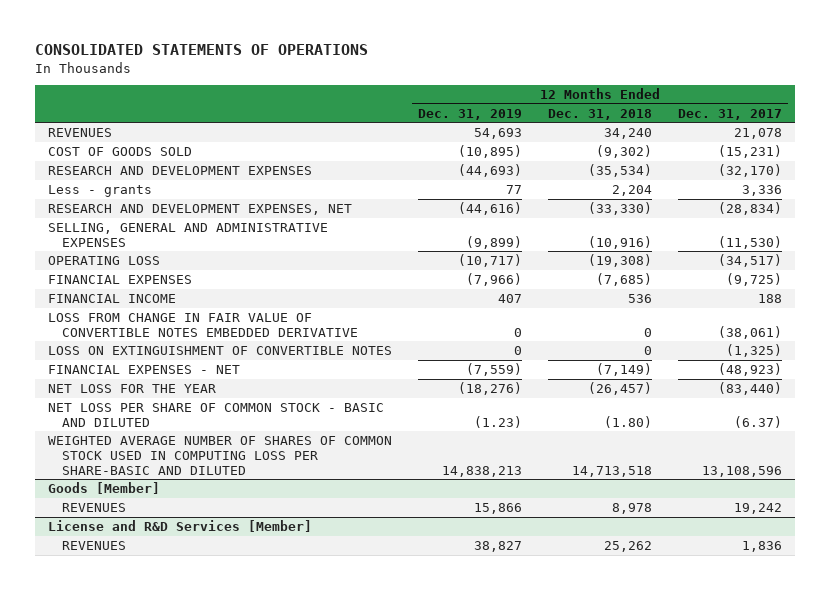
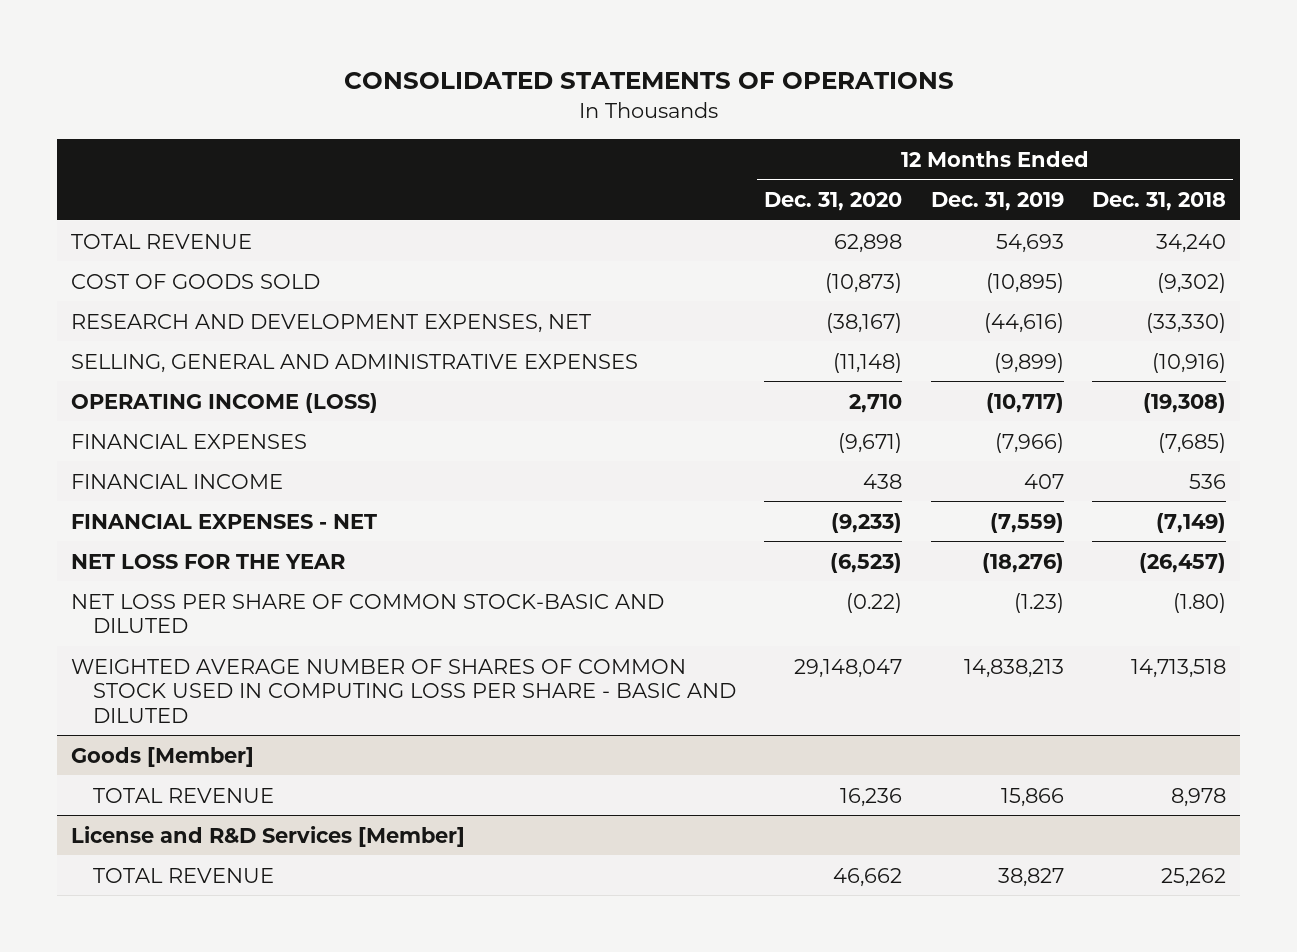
- | 12 Months Ended Dec. 31, 2019 | 12 Months Ended Dec. 31, 2018 | 12 Months Ended Dec. 31, 2017
+ | 12 Months Ended Dec. 31, 2020 | 12 Months Ended Dec. 31, 2019 | 12 Months Ended Dec. 31, 2018
- REVENUES | 54,693 | 34,240 | 21,078
+ TOTAL REVENUE | 62,898 | 54,693 | 34,240
- RESEARCH AND DEVELOPMENT EXPENSES | (44,693) | (35,534) | (32,170)
- Less - grants | 77 | 2,204 | 3,336
- OPERATING LOSS | (10,717) | (19,308) | (34,517)
+ OPERATING INCOME (LOSS) | 2,710 | (10,717) | (19,308)
- LOSS FROM CHANGE IN FAIR VALUE OF CONVERTIBLE NOTES EMBEDDED DERIVATIVE | 0 | 0 | (38,061)
- LOSS ON EXTINGUISHMENT OF CONVERTIBLE NOTES | 0 | 0 | (1,325)
- NET LOSS PER SHARE OF COMMON STOCK - BASIC AND DILUTED | (1.23) | (1.80) | (6.37)
- WEIGHTED AVERAGE NUMBER OF SHARES OF COMMON STOCK USED IN COMPUTING LOSS PER SHARE-BASIC AND DILUTED | 14,838,213 | 14,713,518 | 13,108,596
+ NET LOSS PER SHARE OF COMMON STOCK-BASIC AND DILUTED | (0.22) | (1.23) | (1.80)
+ WEIGHTED AVERAGE NUMBER OF SHARES OF COMMON STOCK USED IN COMPUTING LOSS PER SHARE - BASIC AND DILUTED | 29,148,047 | 14,838,213 | 14,713,518
@ Goods [Member]
- REVENUES | 15,866 | 8,978 | 19,242
+ TOTAL REVENUE | 16,236 | 15,866 | 8,978
@ License and R&D Services [Member]
- REVENUES | 38,827 | 25,262 | 1,836
+ TOTAL REVENUE | 46,662 | 38,827 | 25,262

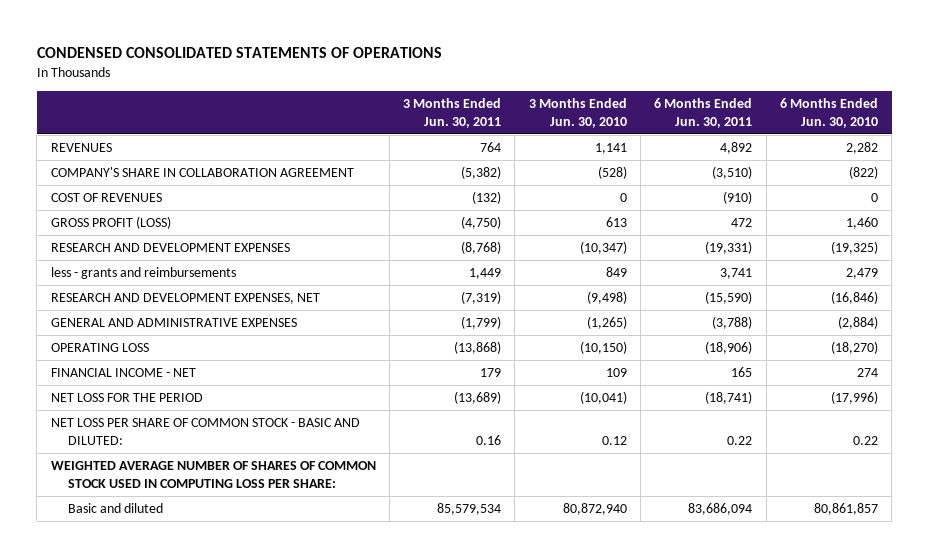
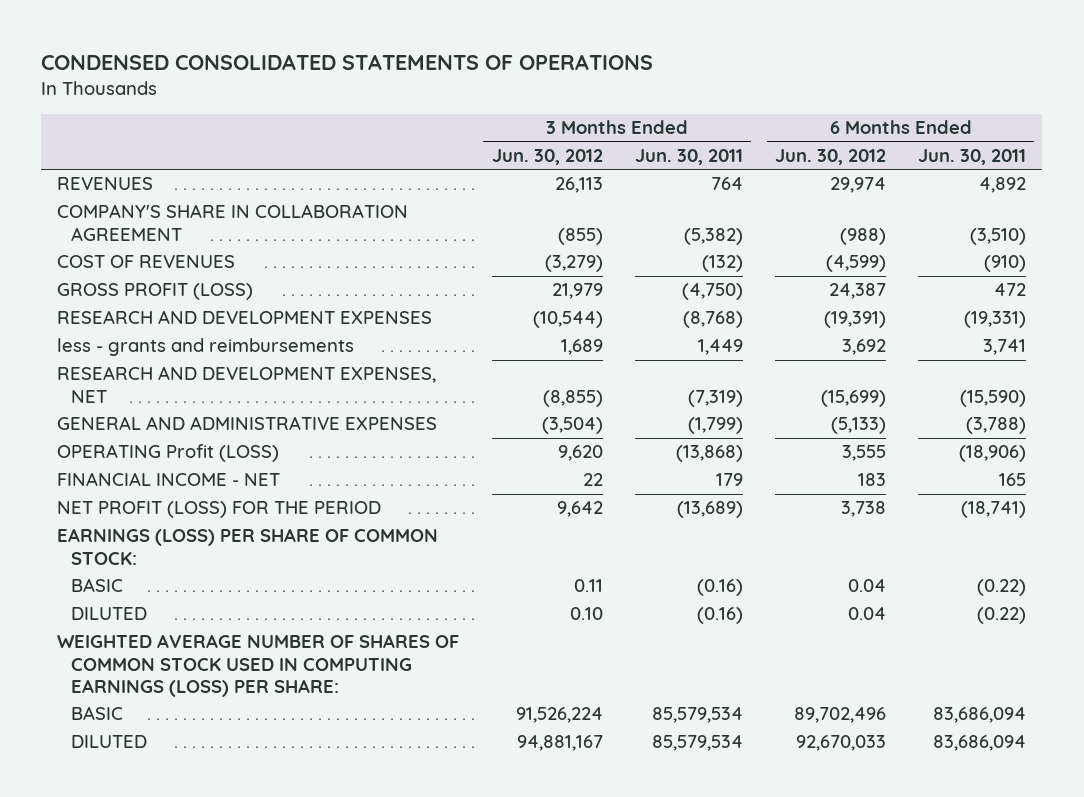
- | 3 Months Ended Jun. 30, 2011 | 3 Months Ended Jun. 30, 2010 | 6 Months Ended Jun. 30, 2011 | 6 Months Ended Jun. 30, 2010
+ | 3 Months Ended Jun. 30, 2012 | 3 Months Ended Jun. 30, 2011 | 6 Months Ended Jun. 30, 2012 | 6 Months Ended Jun. 30, 2011
- OPERATING LOSS | (13,868) | (10,150) | (18,906) | (18,270)
+ OPERATING Profit (LOSS) | 9,620 | (13,868) | 3,555 | (18,906)
- NET LOSS FOR THE PERIOD | (13,689) | (10,041) | (18,741) | (17,996)
- NET LOSS PER SHARE OF COMMON STOCK - BASIC AND DILUTED: | 0.16 | 0.12 | 0.22 | 0.22
- WEIGHTED AVERAGE NUMBER OF SHARES OF COMMON STOCK USED IN COMPUTING LOSS PER SHARE:
- Basic and diluted | 85,579,534 | 80,872,940 | 83,686,094 | 80,861,857
+ NET PROFIT (LOSS) FOR THE PERIOD | 9,642 | (13,689) | 3,738 | (18,741)
+ EARNINGS (LOSS) PER SHARE OF COMMON STOCK:
+ BASIC | 0.11 | (0.16) | 0.04 | (0.22)
+ DILUTED | 0.10 | (0.16) | 0.04 | (0.22)
+ WEIGHTED AVERAGE NUMBER OF SHARES OF COMMON STOCK USED IN COMPUTING EARNINGS (LOSS) PER SHARE:
+ BASIC | 91,526,224 | 85,579,534 | 89,702,496 | 83,686,094
+ DILUTED | 94,881,167 | 85,579,534 | 92,670,033 | 83,686,094

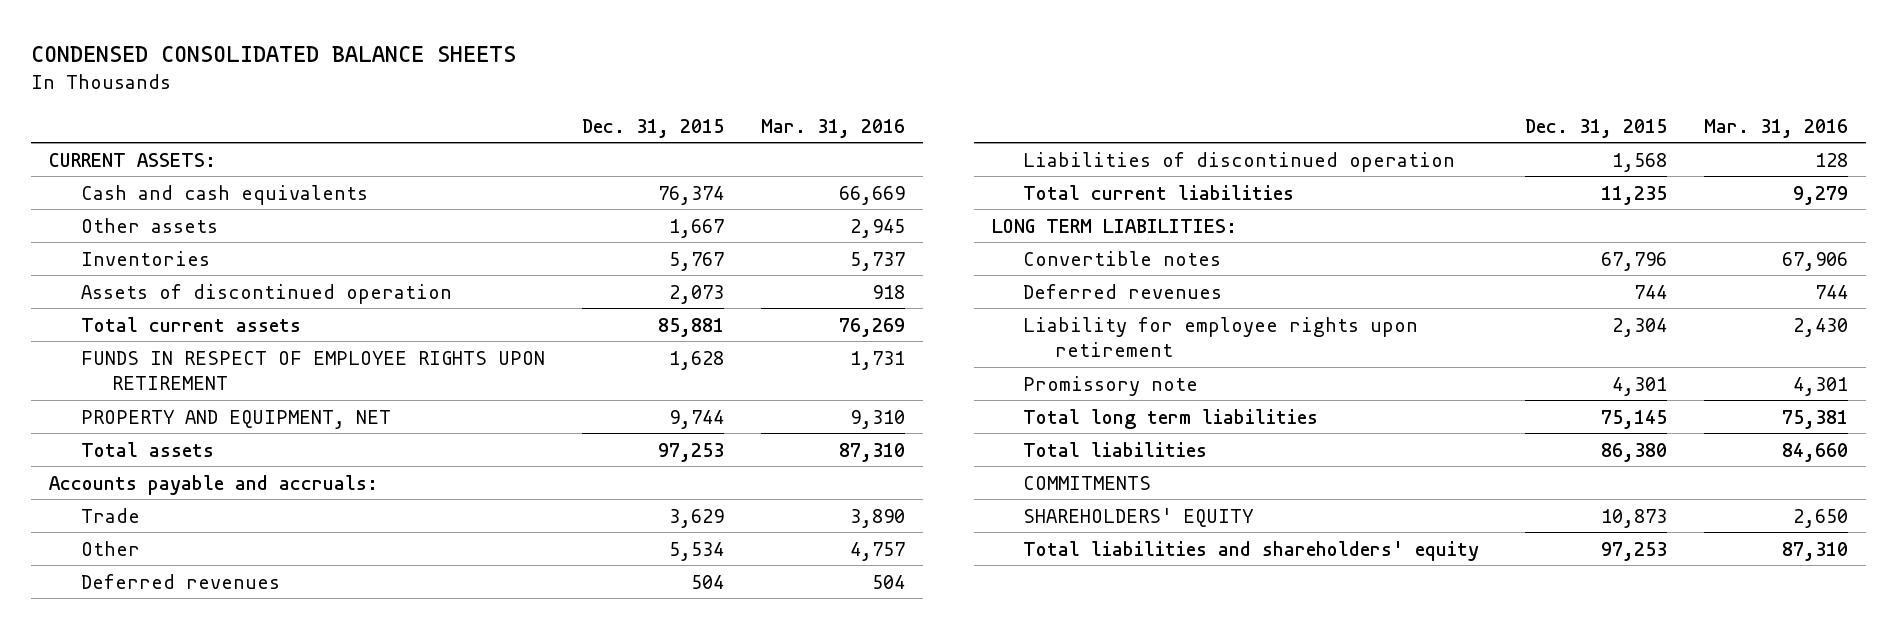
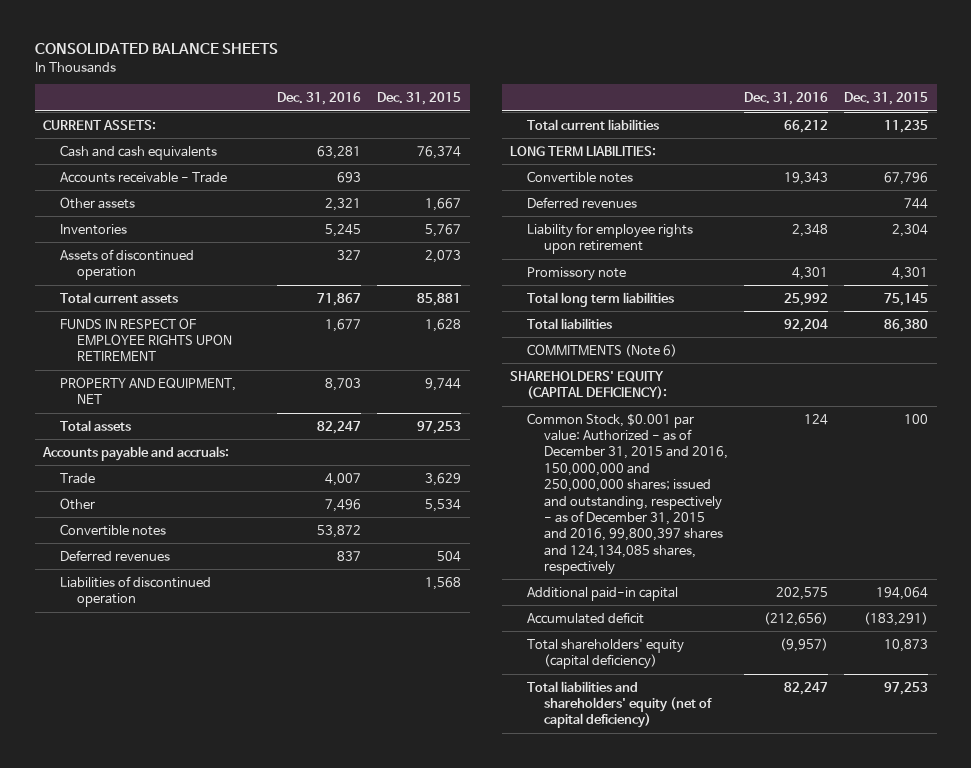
- CONDENSED CONSOLIDATED BALANCE SHEETS
+ CONSOLIDATED BALANCE SHEETS
- | Dec. 31, 2015 | Mar. 31, 2016
+ | Dec. 31, 2016 | Dec. 31, 2015
+ Accounts receivable - Trade | 693 |
+ Convertible notes | 53,872 |
- COMMITMENTS
- SHAREHOLDERS' EQUITY | 10,873 | 2,650
- Total liabilities and shareholders' equity | 97,253 | 87,310
+ COMMITMENTS (Note 6)
+ SHAREHOLDERS' EQUITY (CAPITAL DEFICIENCY):
+ Common Stock, $0.001 par value: Authorized - as of December 31, 2015 and 2016, 150,000,000 and 250,000,000 shares; issued and outstanding, respectively - as of December 31, 2015 and 2016, 99,800,397 shares and 124,134,085 shares, respectively | 124 | 100
+ Additional paid-in capital | 202,575 | 194,064
+ Accumulated deficit | (212,656) | (183,291)
+ Total shareholders' equity (capital deficiency) | (9,957) | 10,873
+ Total liabilities and shareholders' equity (net of capital deficiency) | 82,247 | 97,253

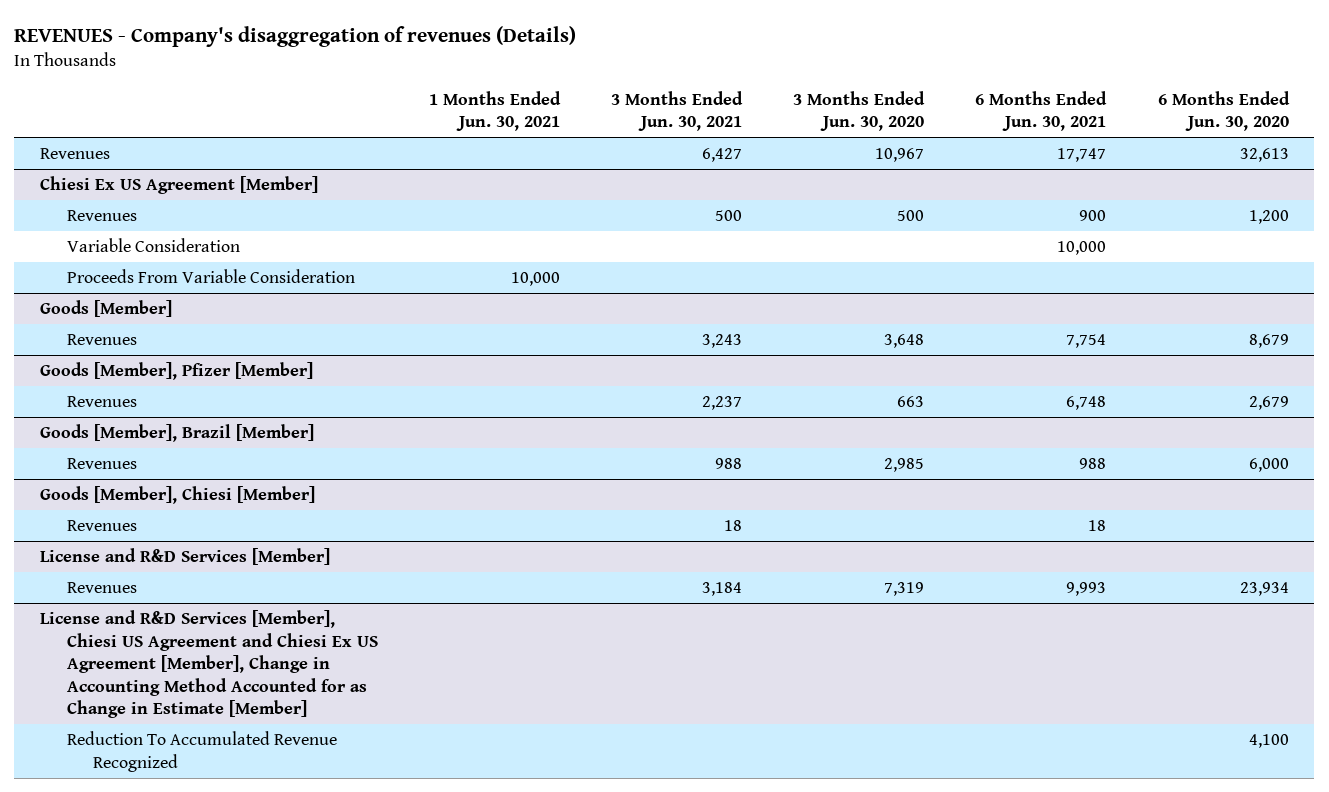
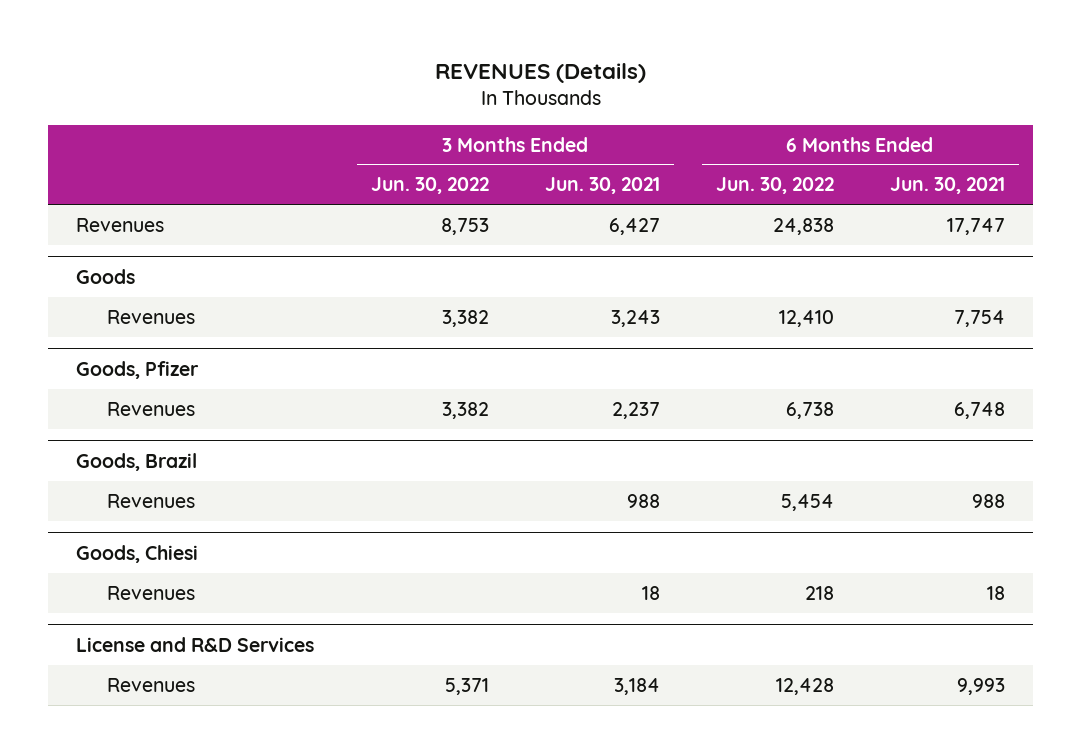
- REVENUES - Company's disaggregation of revenues (Details)
+ REVENUES (Details)
- | 1 Months Ended Jun. 30, 2021 | 3 Months Ended Jun. 30, 2021 | 3 Months Ended Jun. 30, 2020 | 6 Months Ended Jun. 30, 2021 | 6 Months Ended Jun. 30, 2020
+ | 3 Months Ended Jun. 30, 2022 | 3 Months Ended Jun. 30, 2021 | 6 Months Ended Jun. 30, 2022 | 6 Months Ended Jun. 30, 2021
- Chiesi Ex US Agreement [Member]
- Revenues | | 500 | 500 | 900 | 1,200
- Variable Consideration | | | | 10,000 |
- Proceeds From Variable Consideration | 10,000 | | | |
- Goods [Member]
+ Goods
- Goods [Member], Pfizer [Member]
+ Goods, Pfizer
- Goods [Member], Brazil [Member]
+ Goods, Brazil
- Goods [Member], Chiesi [Member]
+ Goods, Chiesi
- License and R&D Services [Member]
+ License and R&D Services
- License and R&D Services [Member], Chiesi US Agreement and Chiesi Ex US Agreement [Member], Change in Accounting Method Accounted for as Change in Estimate [Member]
- Reduction To Accumulated Revenue Recognized | | | | | 4,100

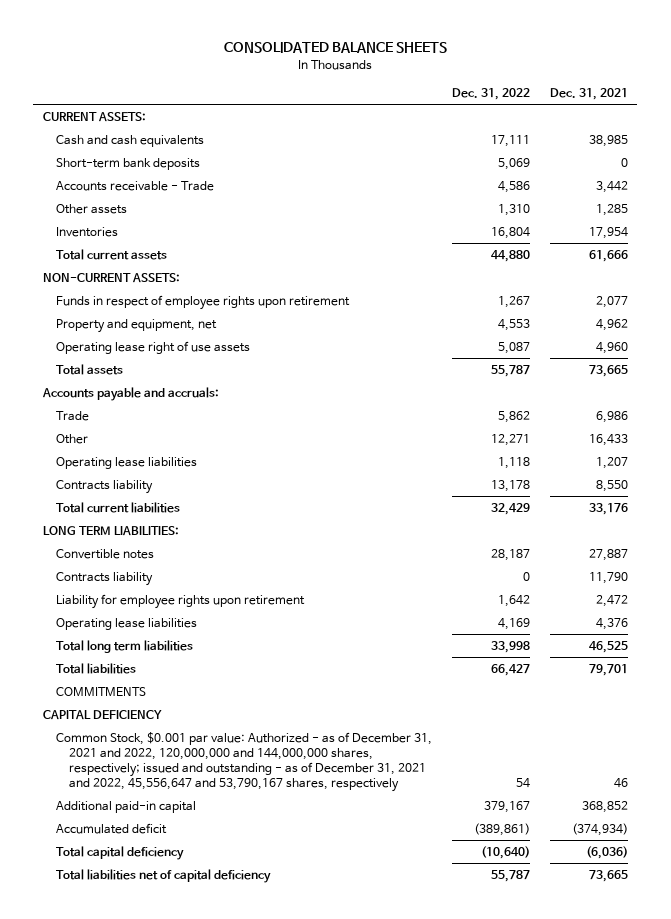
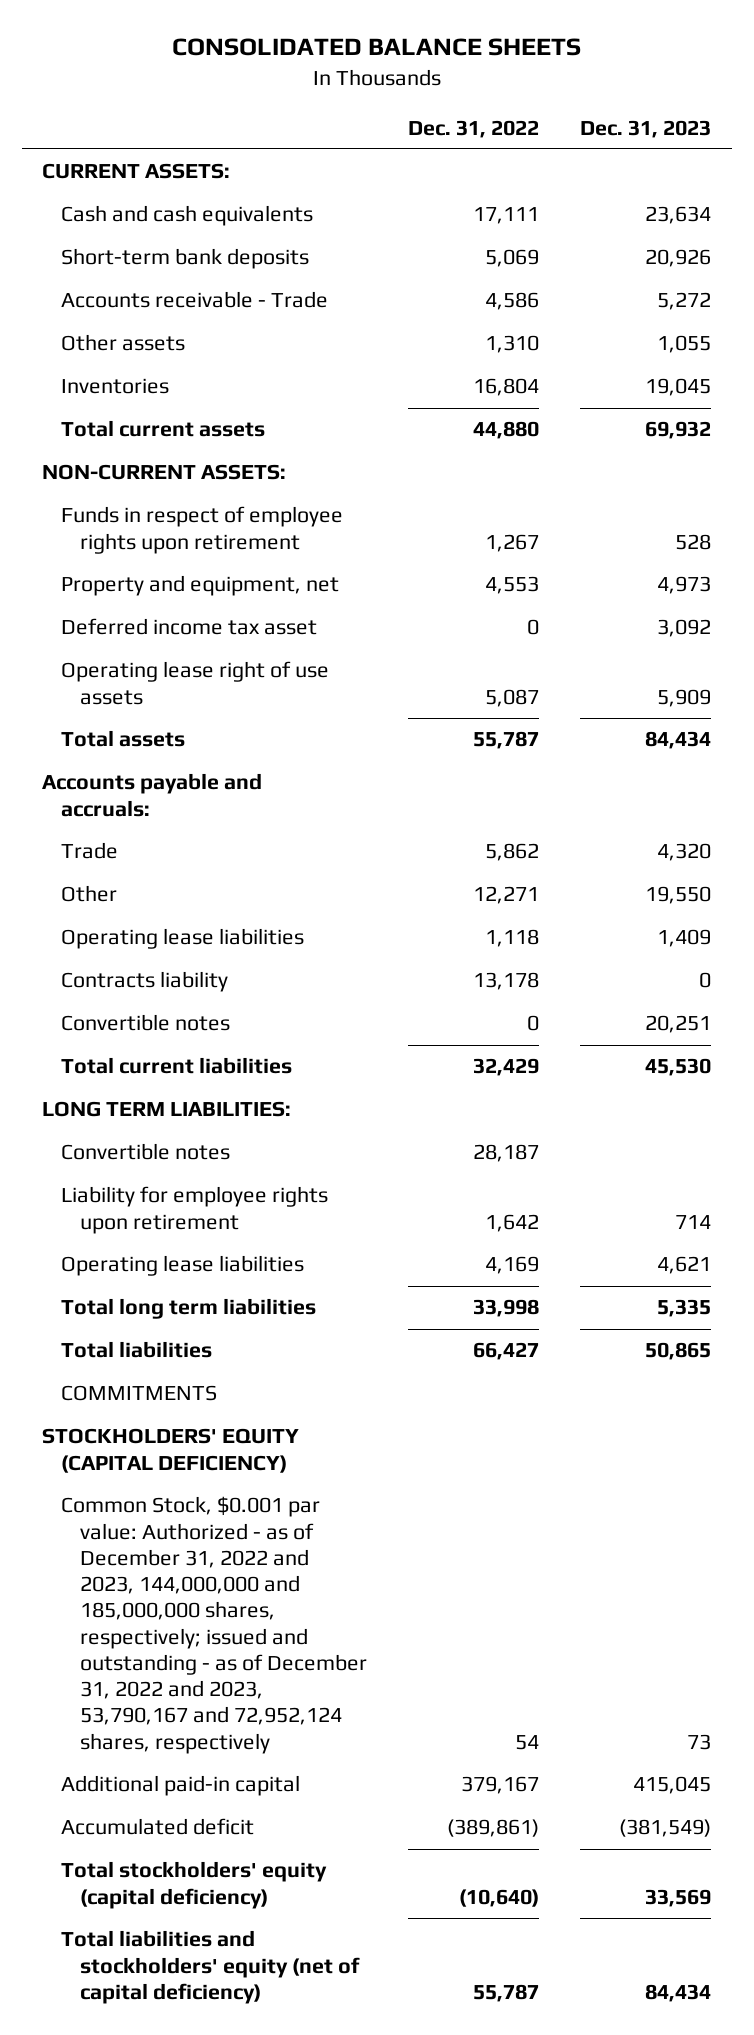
- | Dec. 31, 2022 | Dec. 31, 2021
+ | Dec. 31, 2022 | Dec. 31, 2023
+ Deferred income tax asset | 0 | 3,092
+ Convertible notes | 0 | 20,251
- Contracts liability | 0 | 11,790
- CAPITAL DEFICIENCY
- Common Stock, $0.001 par value: Authorized - as of December 31, 2021 and 2022, 120,000,000 and 144,000,000 shares, respectively; issued and outstanding - as of December 31, 2021 and 2022, 45,556,647 and 53,790,167 shares, respectively | 54 | 46
+ STOCKHOLDERS' EQUITY (CAPITAL DEFICIENCY)
+ Common Stock, $0.001 par value: Authorized - as of December 31, 2022 and 2023, 144,000,000 and 185,000,000 shares, respectively; issued and outstanding - as of December 31, 2022 and 2023, 53,790,167 and 72,952,124 shares, respectively | 54 | 73
- Total capital deficiency | (10,640) | (6,036)
- Total liabilities net of capital deficiency | 55,787 | 73,665
+ Total stockholders' equity (capital deficiency) | (10,640) | 33,569
+ Total liabilities and stockholders' equity (net of capital deficiency) | 55,787 | 84,434

